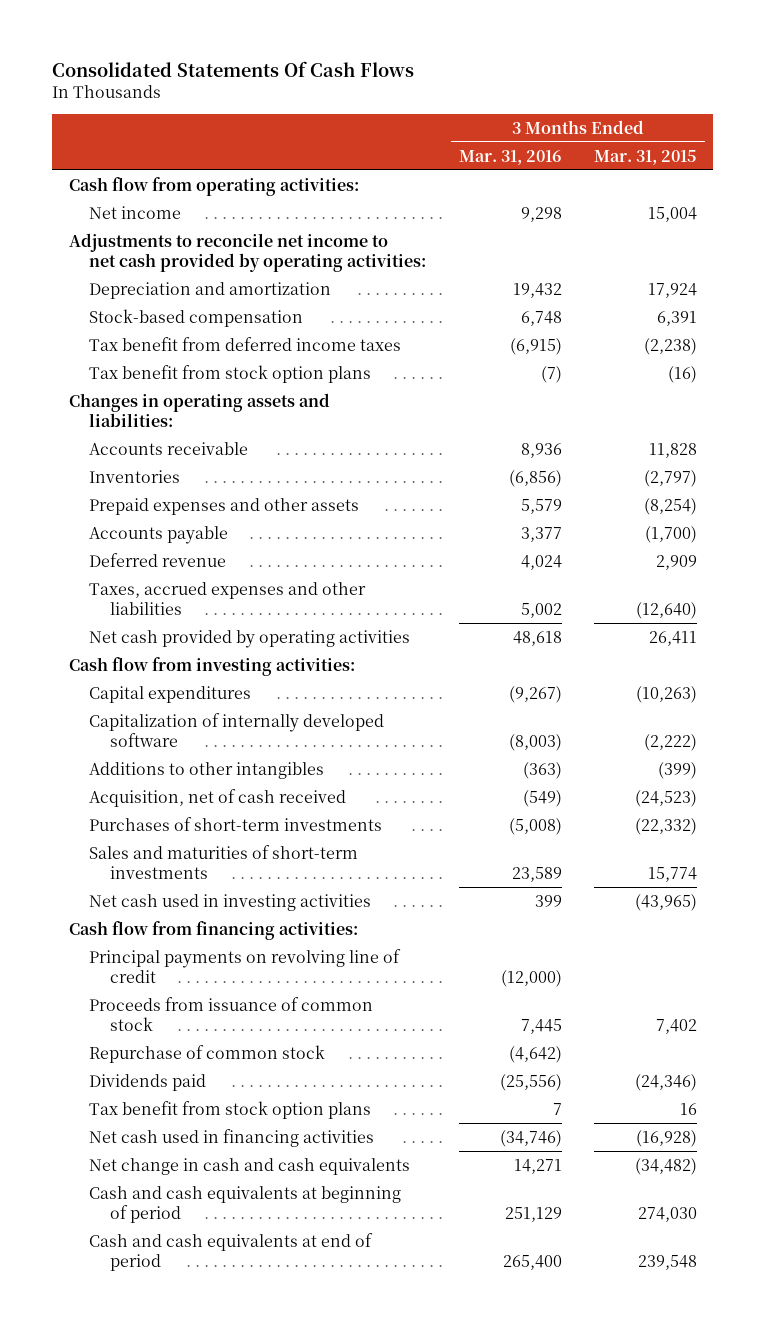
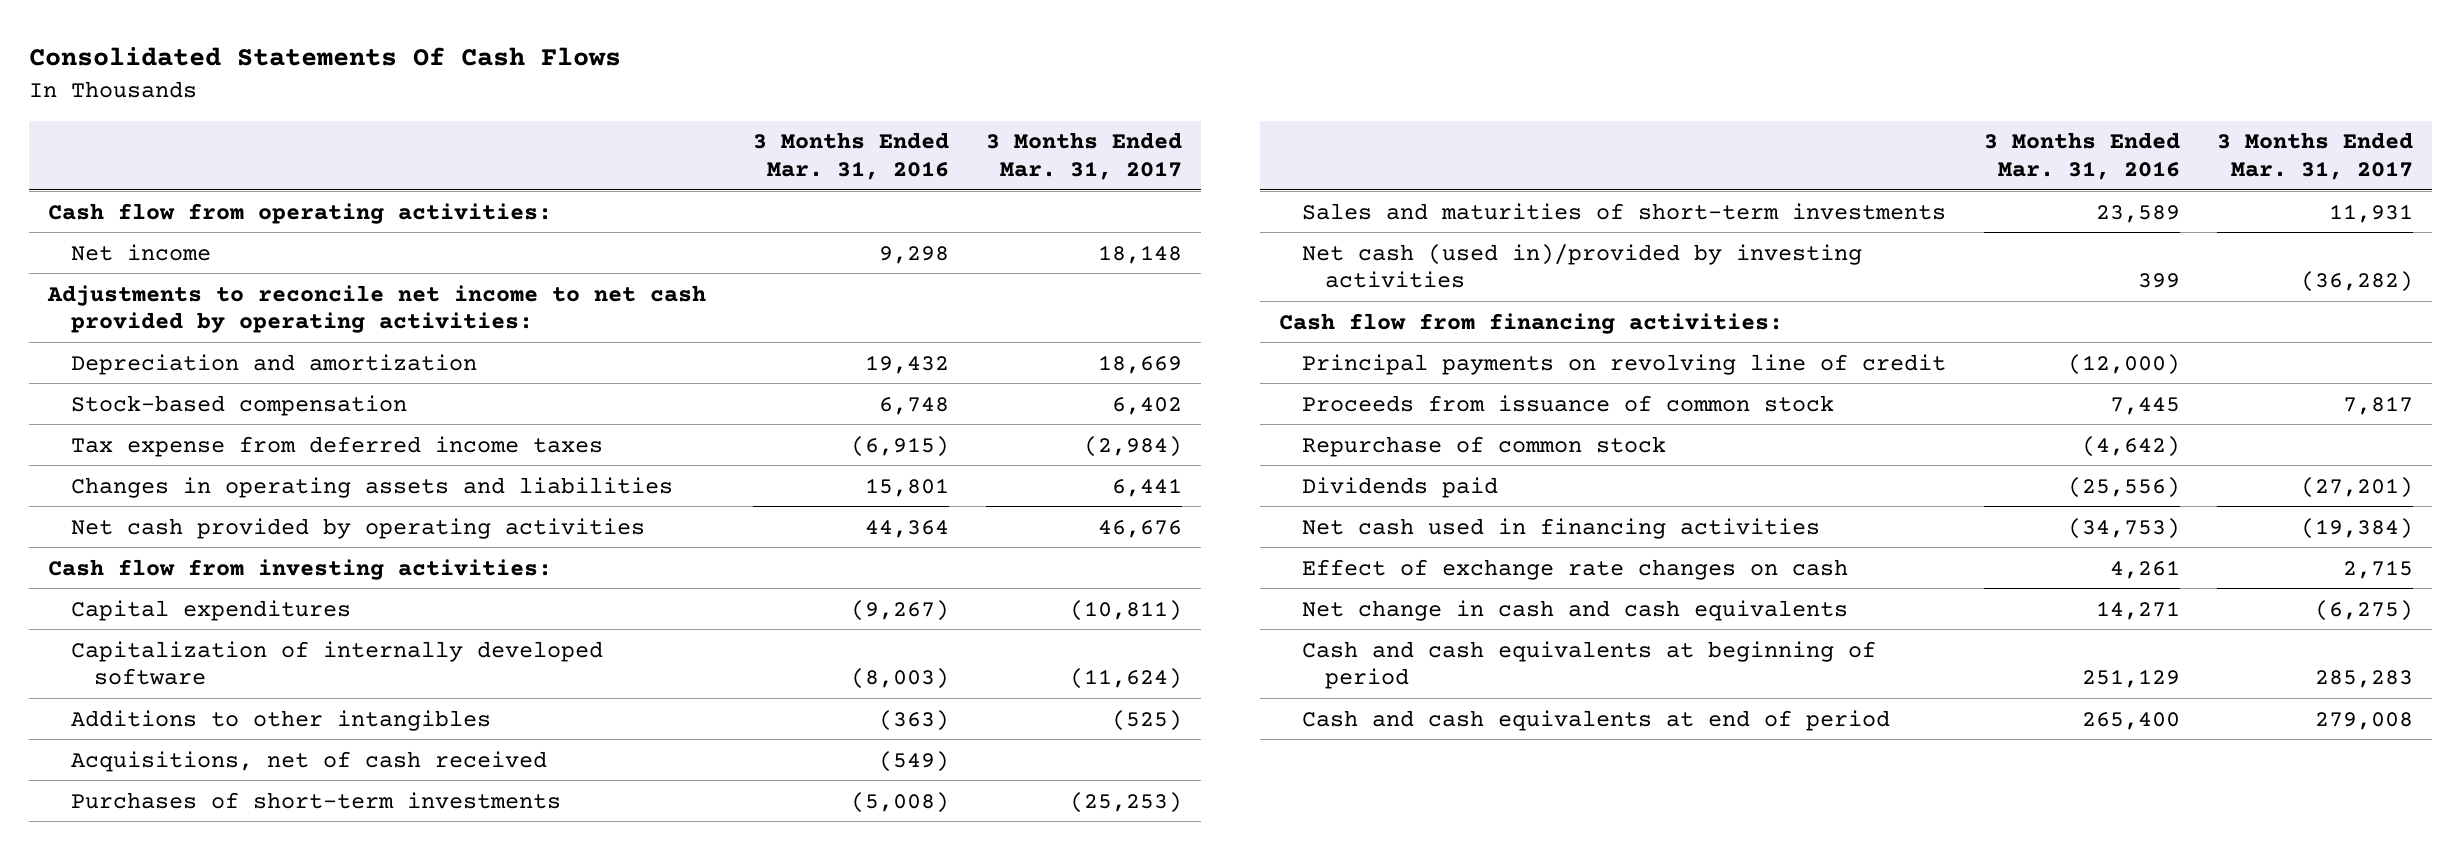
- | 3 Months Ended Mar. 31, 2016 | 3 Months Ended Mar. 31, 2015
+ | 3 Months Ended Mar. 31, 2016 | 3 Months Ended Mar. 31, 2017
- Tax benefit from deferred income taxes | (6,915) | (2,238)
- Tax benefit from stock option plans | (7) | (16)
- Changes in operating assets and liabilities:
- Accounts receivable | 8,936 | 11,828
- Inventories | (6,856) | (2,797)
- Prepaid expenses and other assets | 5,579 | (8,254)
- Accounts payable | 3,377 | (1,700)
- Deferred revenue | 4,024 | 2,909
- Taxes, accrued expenses and other liabilities | 5,002 | (12,640)
- Net cash provided by operating activities | 48,618 | 26,411
+ Tax expense from deferred income taxes | (6,915) | (2,984)
+ Changes in operating assets and liabilities | 15,801 | 6,441
+ Net cash provided by operating activities | 44,364 | 46,676
- Acquisition, net of cash received | (549) | (24,523)
+ Acquisitions, net of cash received | (549) |
- Net cash used in investing activities | 399 | (43,965)
+ Net cash (used in)/provided by investing activities | 399 | (36,282)
- Tax benefit from stock option plans | 7 | 16
- Net cash used in financing activities | (34,746) | (16,928)
+ Net cash used in financing activities | (34,753) | (19,384)
+ Effect of exchange rate changes on cash | 4,261 | 2,715

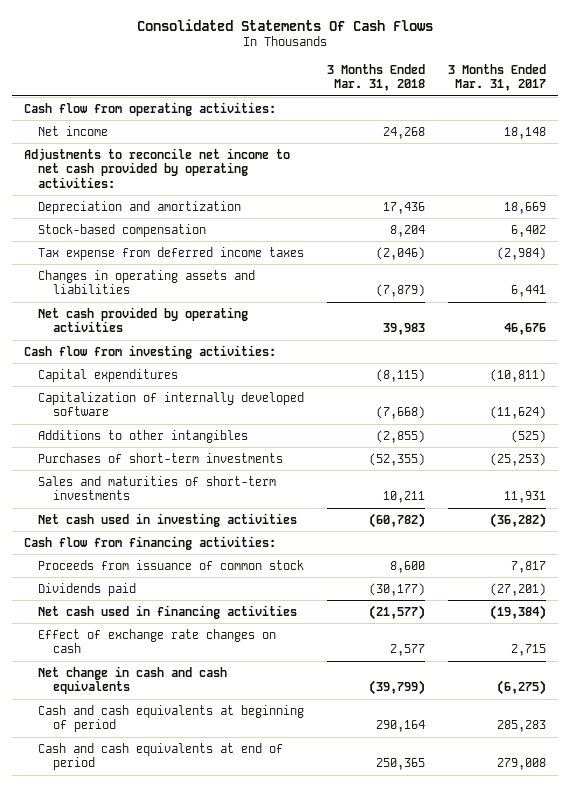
- | 3 Months Ended Mar. 31, 2016 | 3 Months Ended Mar. 31, 2017
+ | 3 Months Ended Mar. 31, 2018 | 3 Months Ended Mar. 31, 2017
- Acquisitions, net of cash received | (549) |
- Net cash (used in)/provided by investing activities | 399 | (36,282)
+ Net cash used in investing activities | (60,782) | (36,282)
- Principal payments on revolving line of credit | (12,000) |
- Repurchase of common stock | (4,642) |

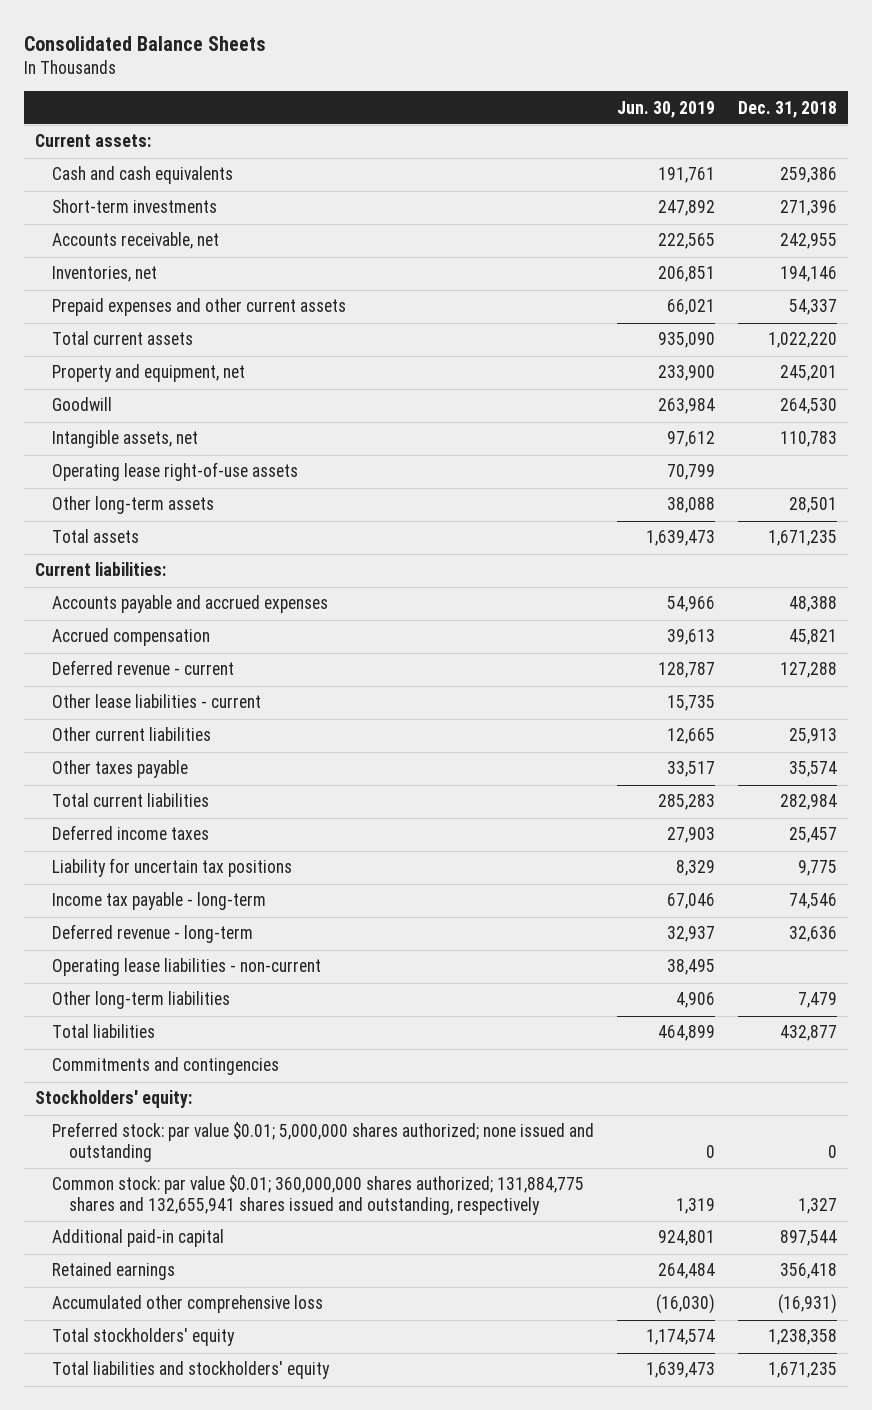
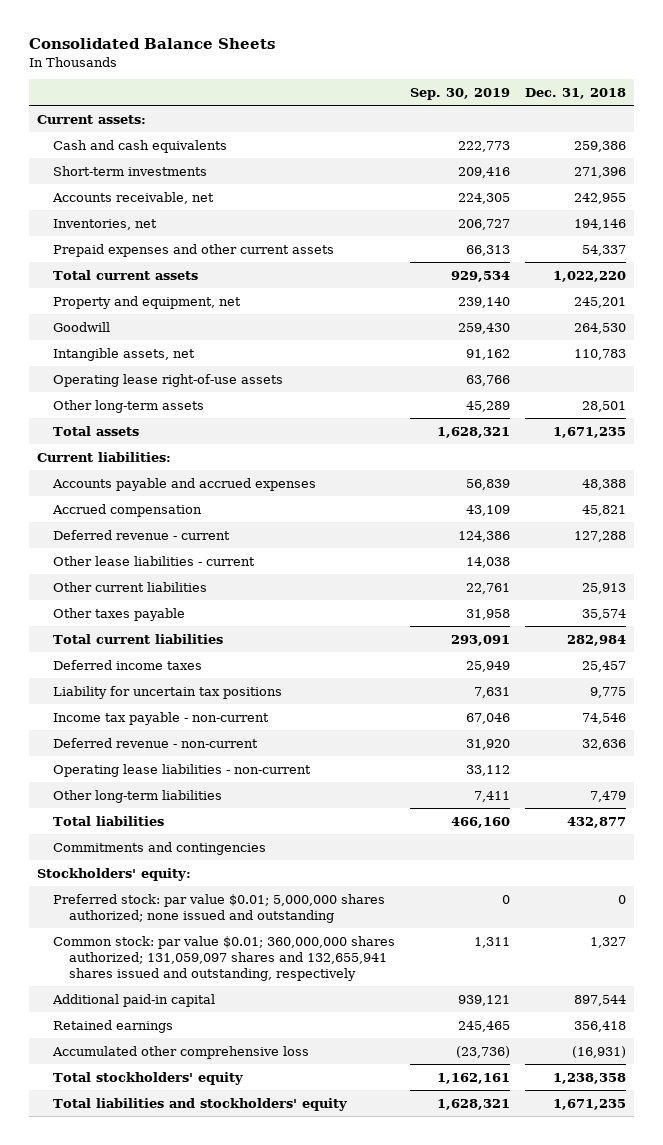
- | Jun. 30, 2019 | Dec. 31, 2018
+ | Sep. 30, 2019 | Dec. 31, 2018
- Income tax payable - long-term | 67,046 | 74,546
- Deferred revenue - long-term | 32,937 | 32,636
+ Income tax payable - non-current | 67,046 | 74,546
+ Deferred revenue - non-current | 31,920 | 32,636
- Common stock: par value $0.01; 360,000,000 shares authorized; 131,884,775 shares and 132,655,941 shares issued and outstanding, respectively | 1,319 | 1,327
+ Common stock: par value $0.01; 360,000,000 shares authorized; 131,059,097 shares and 132,655,941 shares issued and outstanding, respectively | 1,311 | 1,327

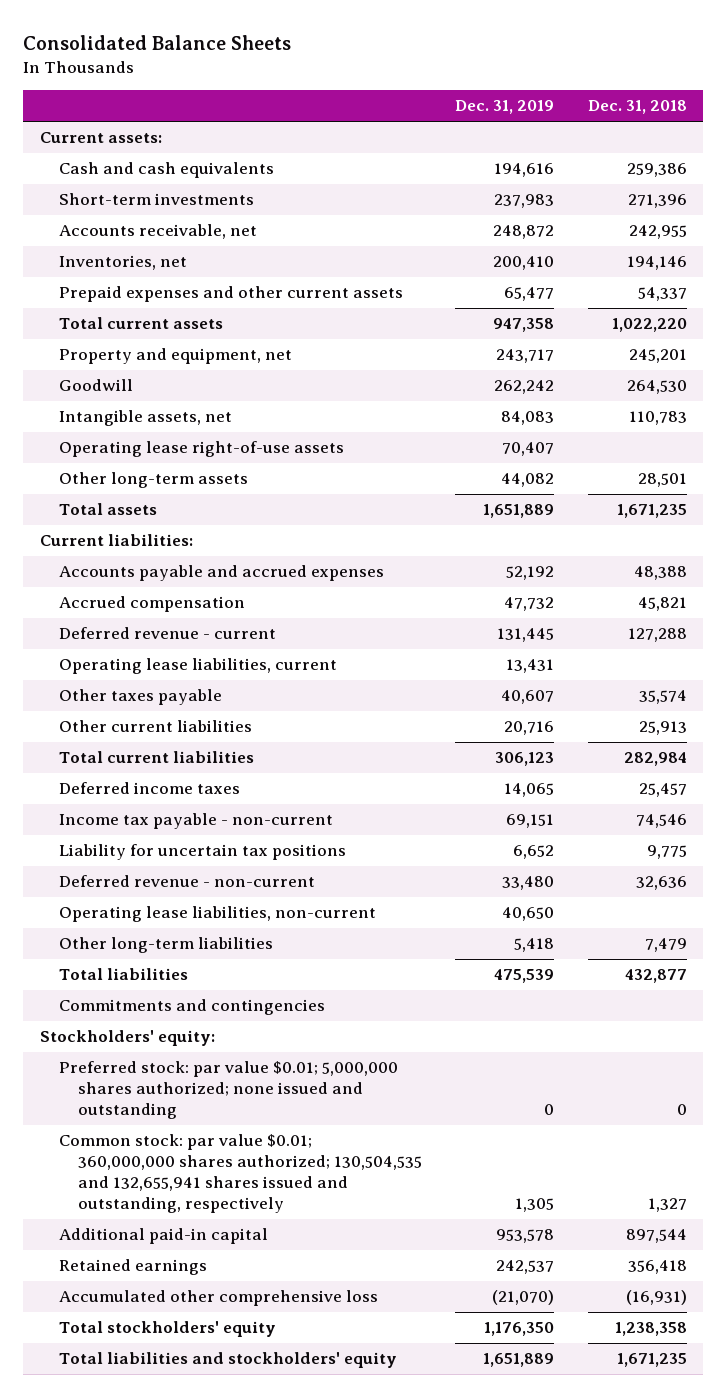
- | Sep. 30, 2019 | Dec. 31, 2018
+ | Dec. 31, 2019 | Dec. 31, 2018
- Other lease liabilities - current | 14,038 |
+ Operating lease liabilities, current | 13,431 |
moved down: Other current liabilities | 20,716 | 25,913
moved down: Liability for uncertain tax positions | 6,652 | 9,775
- Operating lease liabilities - non-current | 33,112 |
+ Operating lease liabilities, non-current | 40,650 |
- Common stock: par value $0.01; 360,000,000 shares authorized; 131,059,097 shares and 132,655,941 shares issued and outstanding, respectively | 1,311 | 1,327
+ Common stock: par value $0.01; 360,000,000 shares authorized; 130,504,535 and 132,655,941 shares issued and outstanding, respectively | 1,305 | 1,327

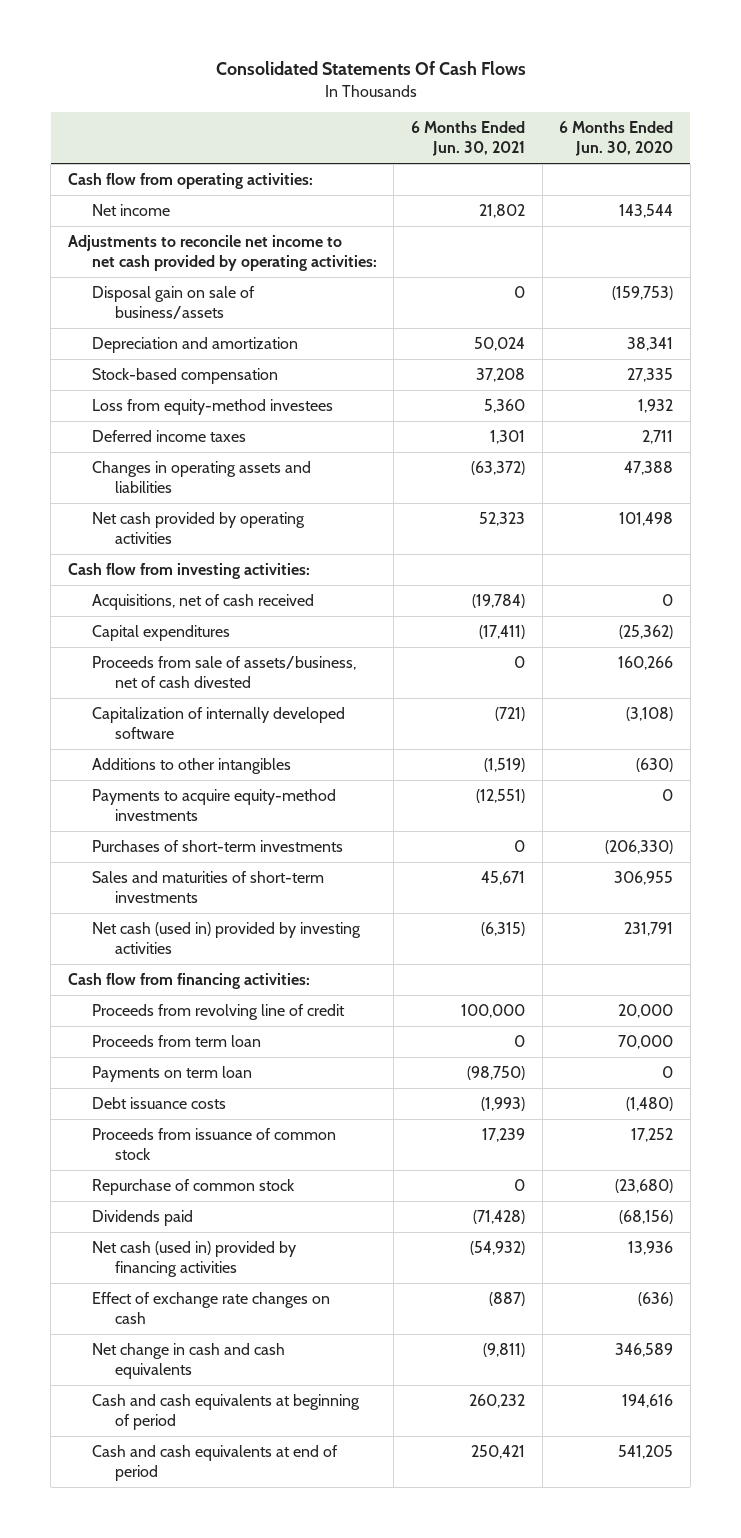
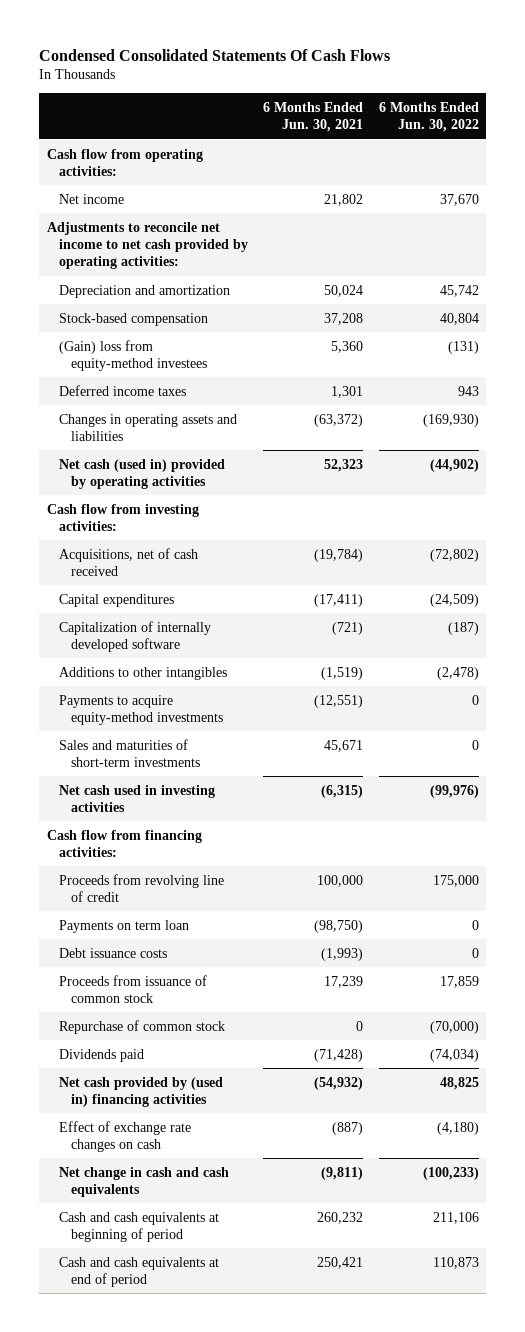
- Consolidated Statements Of Cash Flows
+ Condensed Consolidated Statements Of Cash Flows
- | 6 Months Ended Jun. 30, 2021 | 6 Months Ended Jun. 30, 2020
+ | 6 Months Ended Jun. 30, 2021 | 6 Months Ended Jun. 30, 2022
- Disposal gain on sale of business/assets | 0 | (159,753)
- Loss from equity-method investees | 5,360 | 1,932
+ (Gain) loss from equity-method investees | 5,360 | (131)
- Net cash provided by operating activities | 52,323 | 101,498
+ Net cash (used in) provided by operating activities | 52,323 | (44,902)
- Proceeds from sale of assets/business, net of cash divested | 0 | 160,266
- Purchases of short-term investments | 0 | (206,330)
- Net cash (used in) provided by investing activities | (6,315) | 231,791
+ Net cash used in investing activities | (6,315) | (99,976)
- Proceeds from term loan | 0 | 70,000
- Net cash (used in) provided by financing activities | (54,932) | 13,936
+ Net cash provided by (used in) financing activities | (54,932) | 48,825

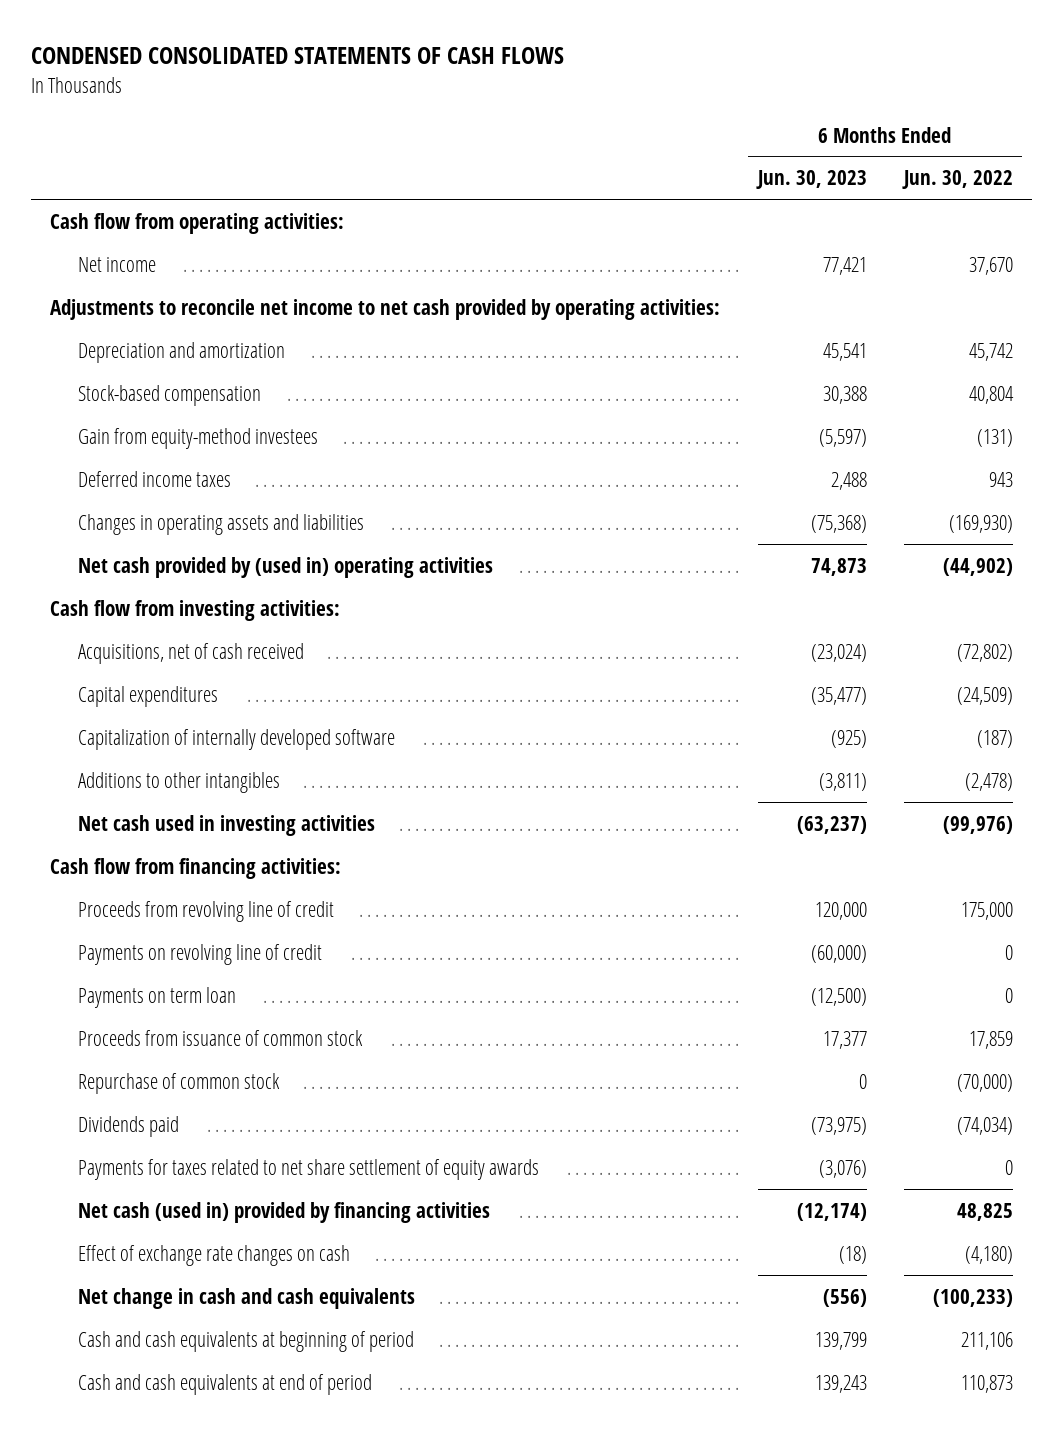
- Condensed Consolidated Statements Of Cash Flows
+ CONDENSED CONSOLIDATED STATEMENTS OF CASH FLOWS
- | 6 Months Ended Jun. 30, 2021 | 6 Months Ended Jun. 30, 2022
+ | 6 Months Ended Jun. 30, 2023 | 6 Months Ended Jun. 30, 2022
- (Gain) loss from equity-method investees | 5,360 | (131)
+ Gain from equity-method investees | (5,597) | (131)
- Net cash (used in) provided by operating activities | 52,323 | (44,902)
+ Net cash provided by (used in) operating activities | 74,873 | (44,902)
- Payments to acquire equity-method investments | (12,551) | 0
- Sales and maturities of short-term investments | 45,671 | 0
+ Payments on revolving line of credit | (60,000) | 0
- Debt issuance costs | (1,993) | 0
- Net cash provided by (used in) financing activities | (54,932) | 48,825
+ Payments for taxes related to net share settlement of equity awards | (3,076) | 0
+ Net cash (used in) provided by financing activities | (12,174) | 48,825

